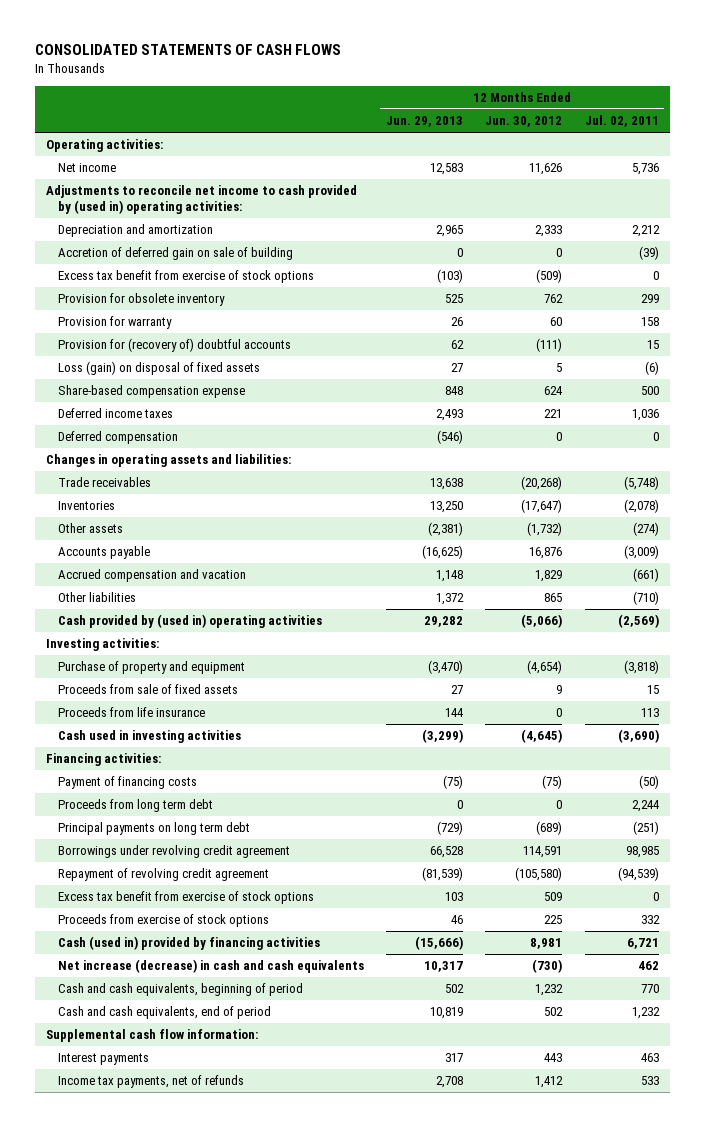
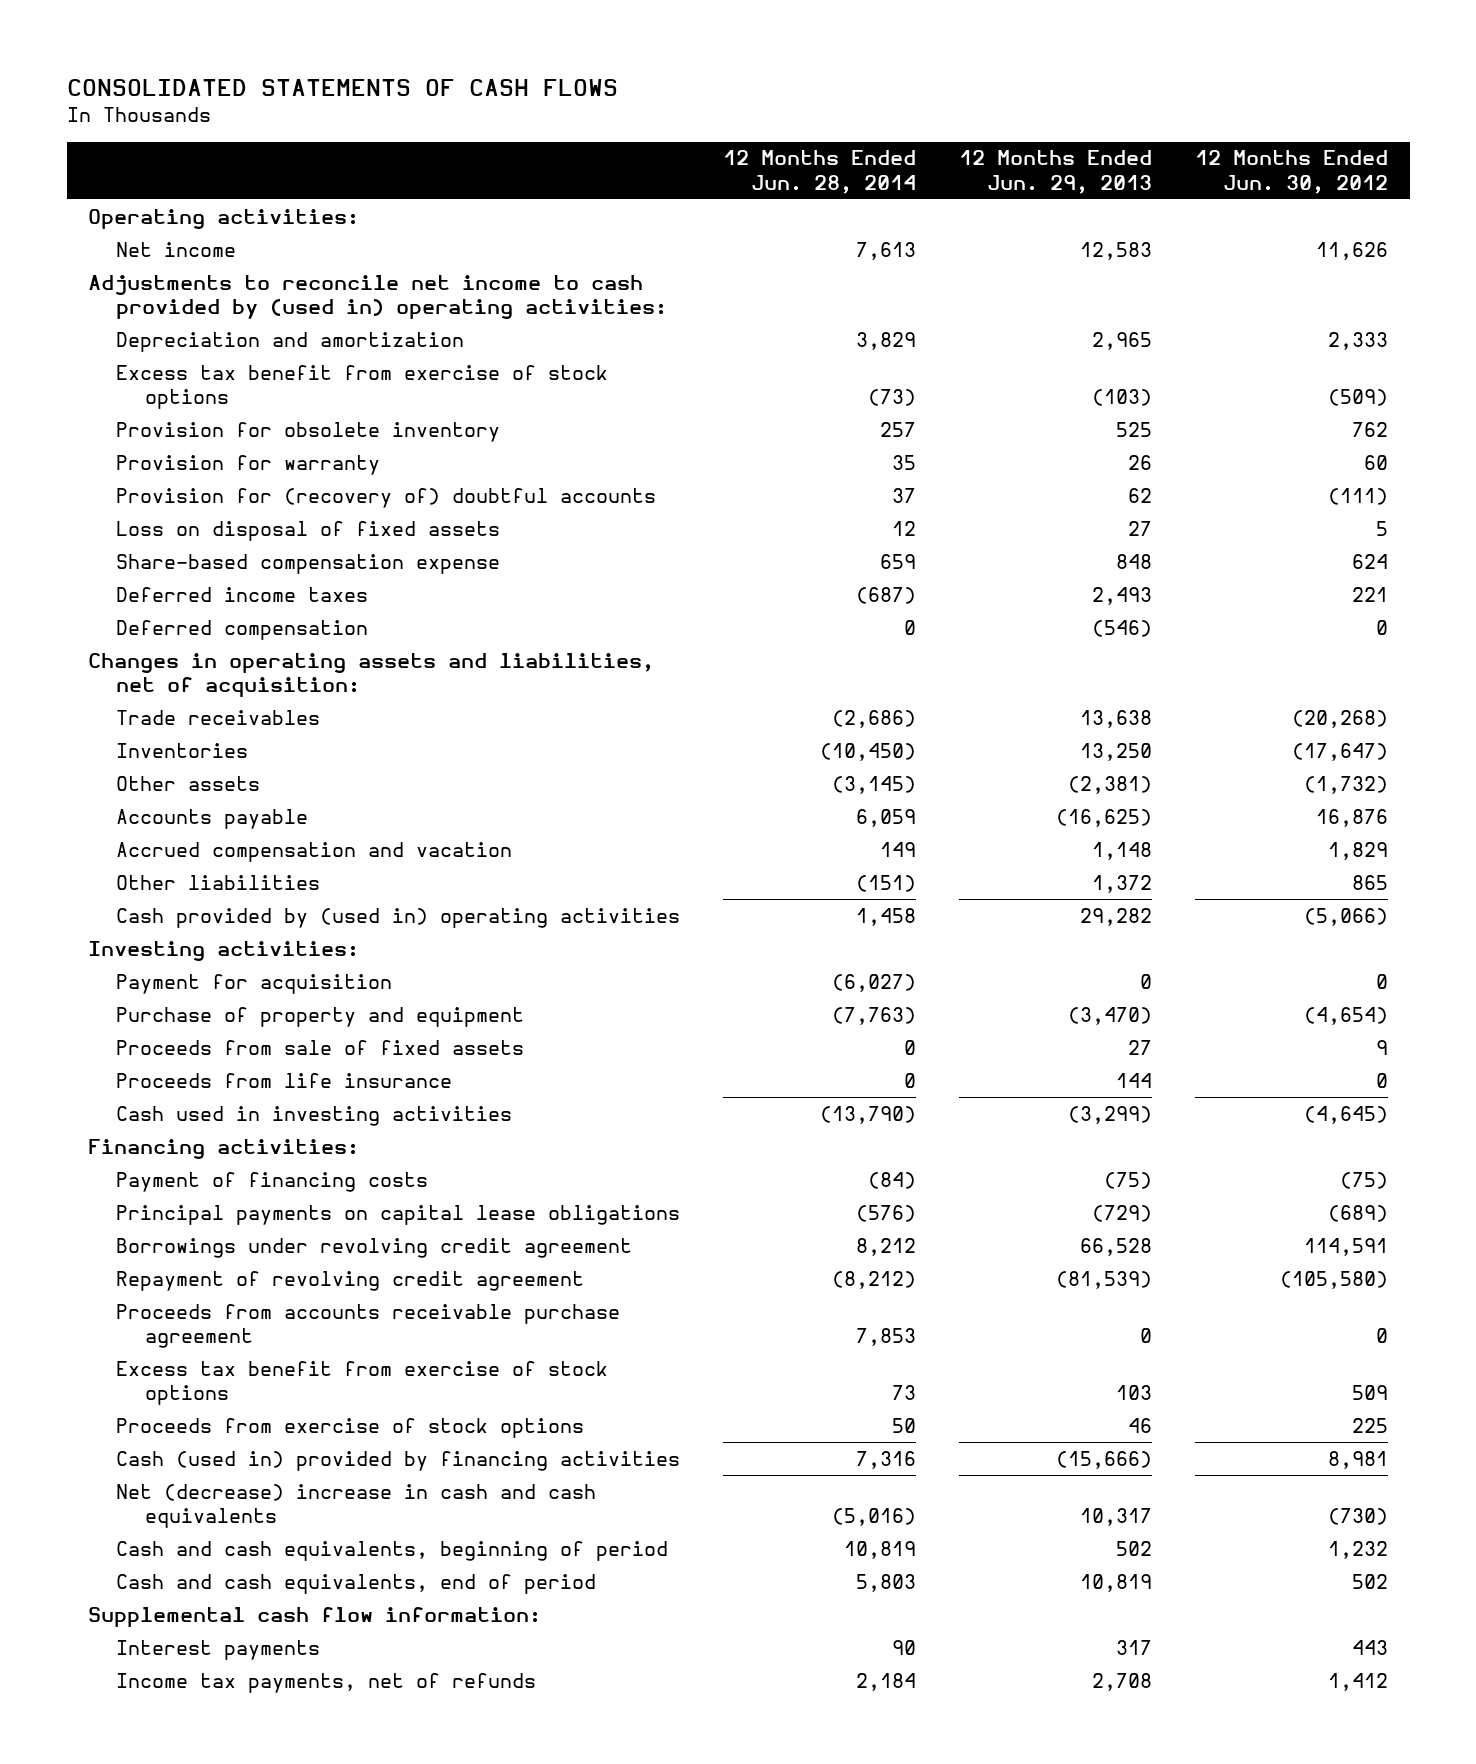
- | 12 Months Ended Jun. 29, 2013 | 12 Months Ended Jun. 30, 2012 | 12 Months Ended Jul. 02, 2011
+ | 12 Months Ended Jun. 28, 2014 | 12 Months Ended Jun. 29, 2013 | 12 Months Ended Jun. 30, 2012
- Accretion of deferred gain on sale of building | 0 | 0 | (39)
- Loss (gain) on disposal of fixed assets | 27 | 5 | (6)
+ Loss on disposal of fixed assets | 12 | 27 | 5
- Changes in operating assets and liabilities:
+ Changes in operating assets and liabilities, net of acquisition:
+ Payment for acquisition | (6,027) | 0 | 0
- Proceeds from long term debt | 0 | 0 | 2,244
- Principal payments on long term debt | (729) | (689) | (251)
+ Principal payments on capital lease obligations | (576) | (729) | (689)
+ Proceeds from accounts receivable purchase agreement | 7,853 | 0 | 0
- Net increase (decrease) in cash and cash equivalents | 10,317 | (730) | 462
+ Net (decrease) increase in cash and cash equivalents | (5,016) | 10,317 | (730)

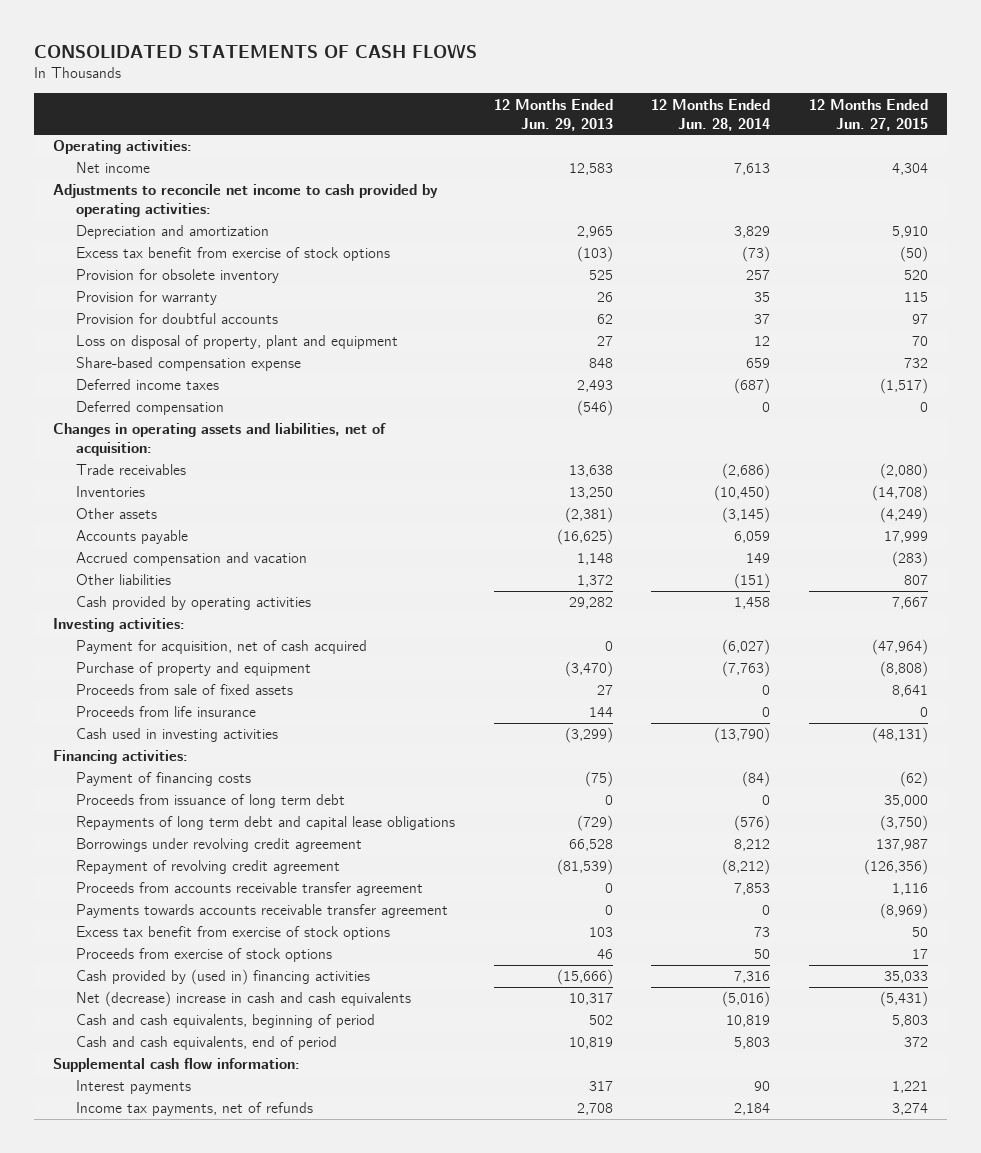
- | 12 Months Ended Jun. 28, 2014 | 12 Months Ended Jun. 29, 2013 | 12 Months Ended Jun. 30, 2012
+ | 12 Months Ended Jun. 29, 2013 | 12 Months Ended Jun. 28, 2014 | 12 Months Ended Jun. 27, 2015
- Adjustments to reconcile net income to cash provided by (used in) operating activities:
+ Adjustments to reconcile net income to cash provided by operating activities:
- Provision for (recovery of) doubtful accounts | 37 | 62 | (111)
- Loss on disposal of fixed assets | 12 | 27 | 5
+ Provision for doubtful accounts | 62 | 37 | 97
+ Loss on disposal of property, plant and equipment | 27 | 12 | 70
- Cash provided by (used in) operating activities | 1,458 | 29,282 | (5,066)
+ Cash provided by operating activities | 29,282 | 1,458 | 7,667
- Payment for acquisition | (6,027) | 0 | 0
+ Payment for acquisition, net of cash acquired | 0 | (6,027) | (47,964)
- Principal payments on capital lease obligations | (576) | (729) | (689)
+ Proceeds from issuance of long term debt | 0 | 0 | 35,000
+ Repayments of long term debt and capital lease obligations | (729) | (576) | (3,750)
- Proceeds from accounts receivable purchase agreement | 7,853 | 0 | 0
+ Proceeds from accounts receivable transfer agreement | 0 | 7,853 | 1,116
+ Payments towards accounts receivable transfer agreement | 0 | 0 | (8,969)
- Cash (used in) provided by financing activities | 7,316 | (15,666) | 8,981
+ Cash provided by (used in) financing activities | (15,666) | 7,316 | 35,033

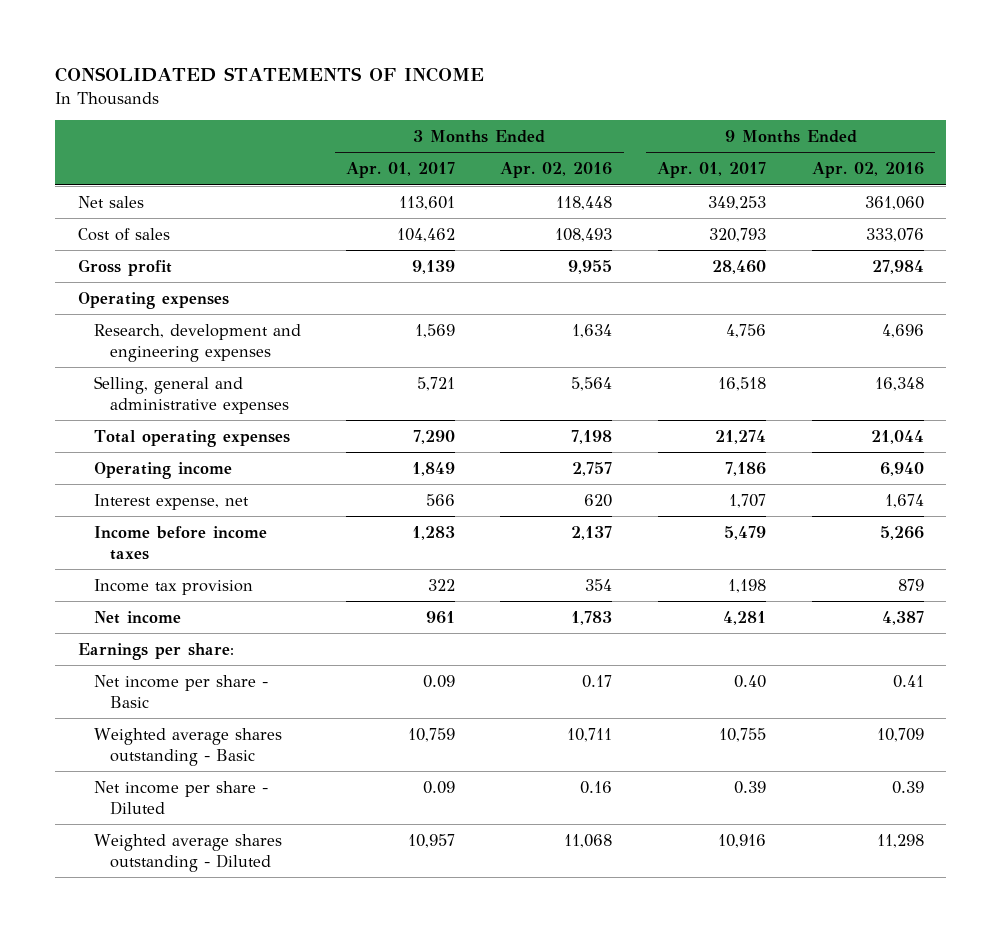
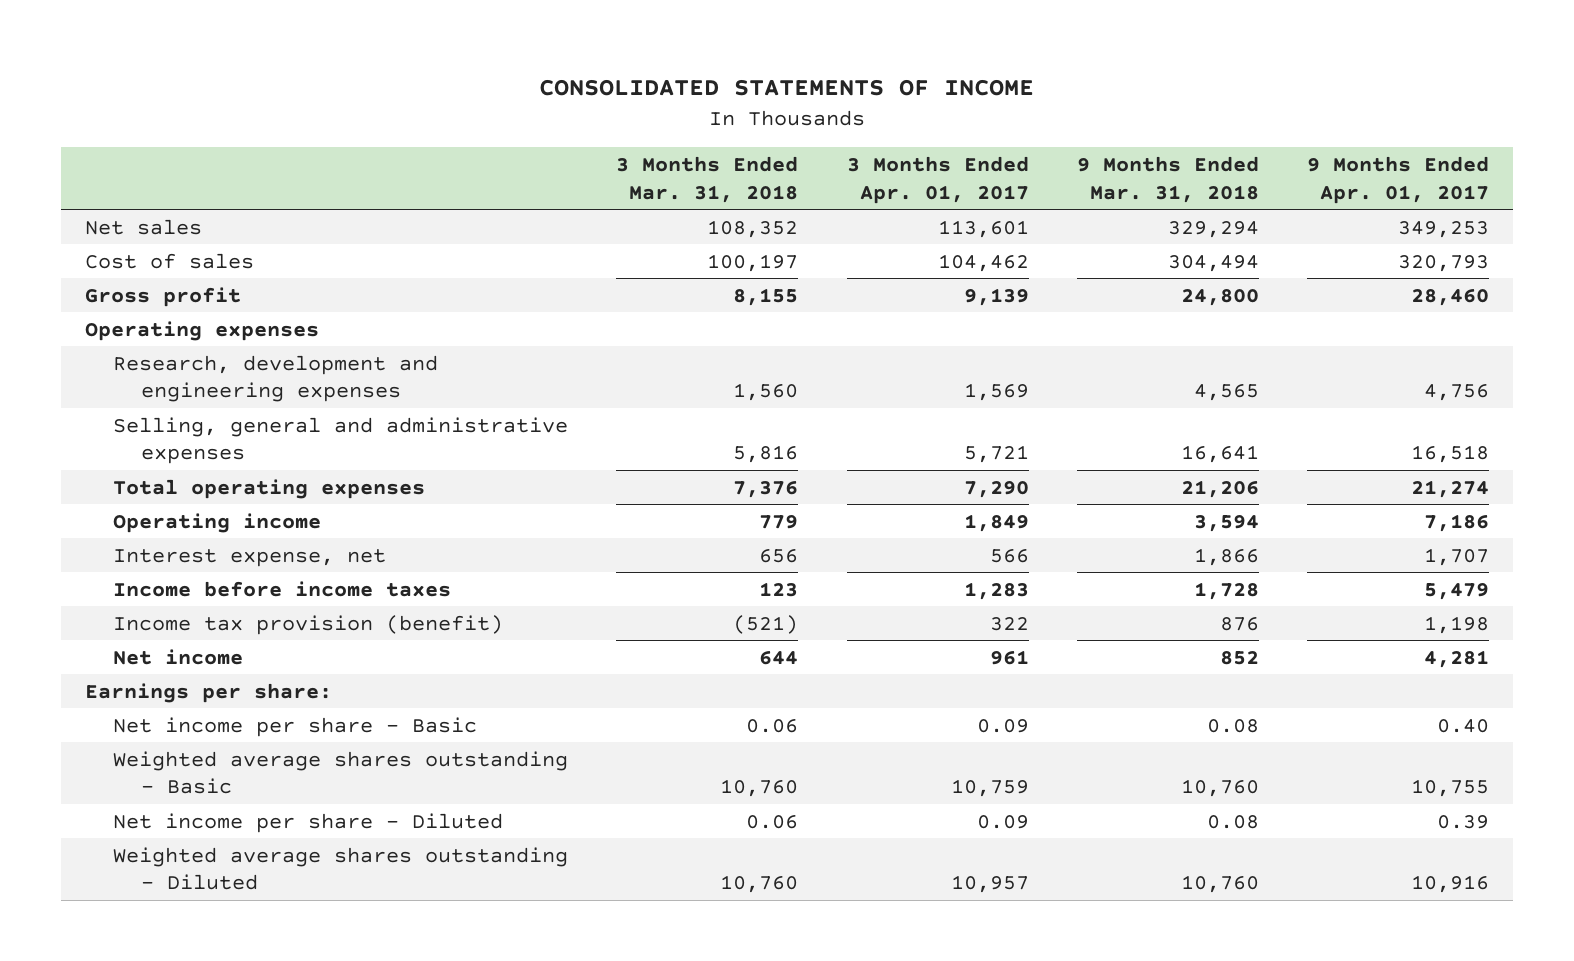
- | 3 Months Ended Apr. 01, 2017 | 3 Months Ended Apr. 02, 2016 | 9 Months Ended Apr. 01, 2017 | 9 Months Ended Apr. 02, 2016
+ | 3 Months Ended Mar. 31, 2018 | 3 Months Ended Apr. 01, 2017 | 9 Months Ended Mar. 31, 2018 | 9 Months Ended Apr. 01, 2017
- Income tax provision | 322 | 354 | 1,198 | 879
+ Income tax provision (benefit) | (521) | 322 | 876 | 1,198

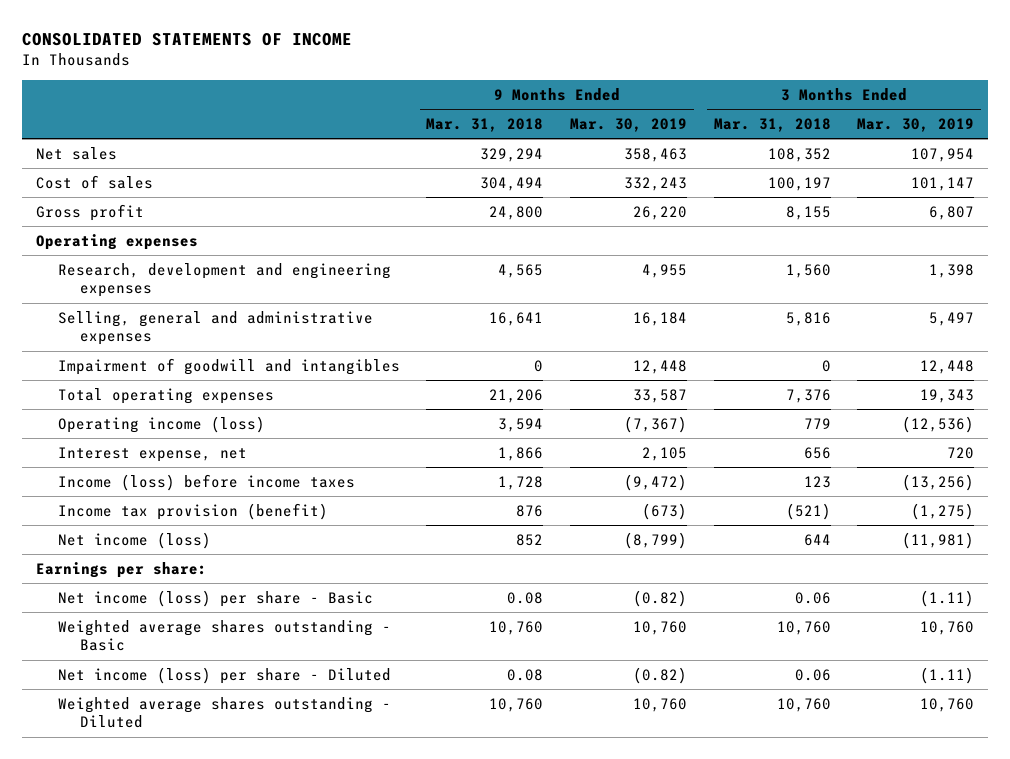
- | 3 Months Ended Mar. 31, 2018 | 3 Months Ended Apr. 01, 2017 | 9 Months Ended Mar. 31, 2018 | 9 Months Ended Apr. 01, 2017
+ | 9 Months Ended Mar. 31, 2018 | 9 Months Ended Mar. 30, 2019 | 3 Months Ended Mar. 31, 2018 | 3 Months Ended Mar. 30, 2019
+ Impairment of goodwill and intangibles | 0 | 12,448 | 0 | 12,448
- Operating income | 779 | 1,849 | 3,594 | 7,186
+ Operating income (loss) | 3,594 | (7,367) | 779 | (12,536)
- Income before income taxes | 123 | 1,283 | 1,728 | 5,479
+ Income (loss) before income taxes | 1,728 | (9,472) | 123 | (13,256)
- Net income | 644 | 961 | 852 | 4,281
+ Net income (loss) | 852 | (8,799) | 644 | (11,981)
- Net income per share - Basic | 0.06 | 0.09 | 0.08 | 0.40
+ Net income (loss) per share - Basic | 0.08 | (0.82) | 0.06 | (1.11)
- Net income per share - Diluted | 0.06 | 0.09 | 0.08 | 0.39
+ Net income (loss) per share - Diluted | 0.08 | (0.82) | 0.06 | (1.11)

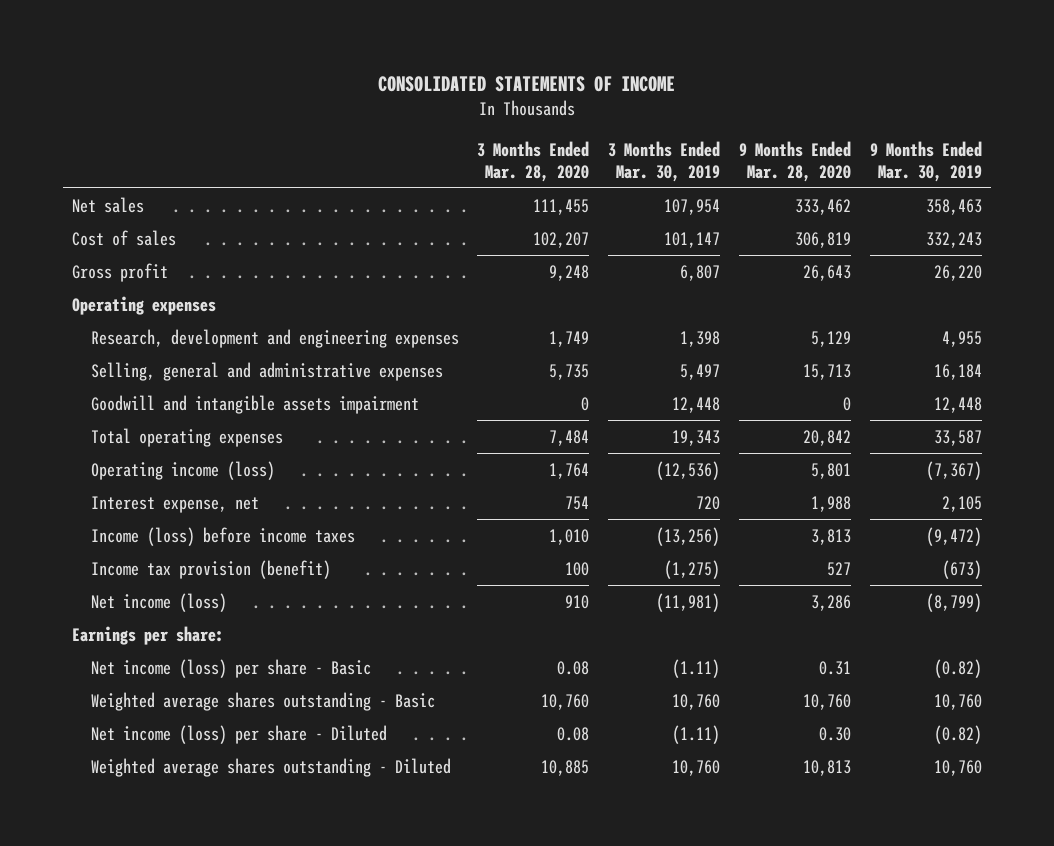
- | 9 Months Ended Mar. 31, 2018 | 9 Months Ended Mar. 30, 2019 | 3 Months Ended Mar. 31, 2018 | 3 Months Ended Mar. 30, 2019
+ | 3 Months Ended Mar. 28, 2020 | 3 Months Ended Mar. 30, 2019 | 9 Months Ended Mar. 28, 2020 | 9 Months Ended Mar. 30, 2019
- Impairment of goodwill and intangibles | 0 | 12,448 | 0 | 12,448
+ Goodwill and intangible assets impairment | 0 | 12,448 | 0 | 12,448

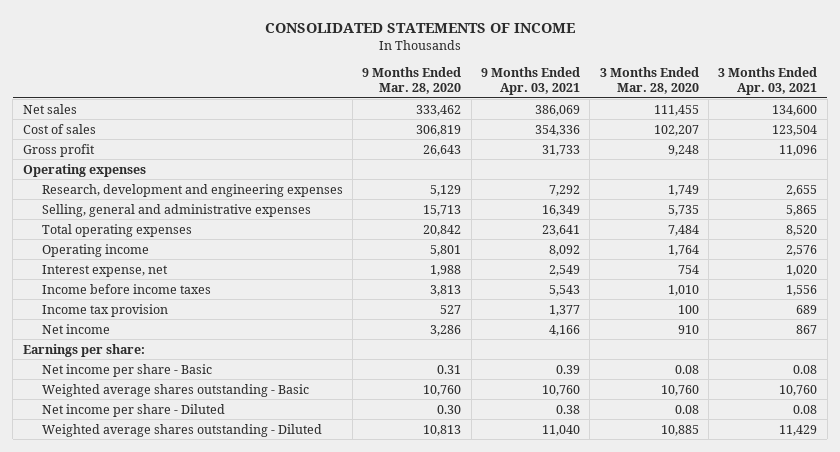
- | 3 Months Ended Mar. 28, 2020 | 3 Months Ended Mar. 30, 2019 | 9 Months Ended Mar. 28, 2020 | 9 Months Ended Mar. 30, 2019
+ | 9 Months Ended Mar. 28, 2020 | 9 Months Ended Apr. 03, 2021 | 3 Months Ended Mar. 28, 2020 | 3 Months Ended Apr. 03, 2021
- Goodwill and intangible assets impairment | 0 | 12,448 | 0 | 12,448
- Operating income (loss) | 1,764 | (12,536) | 5,801 | (7,367)
+ Operating income | 5,801 | 8,092 | 1,764 | 2,576
- Income (loss) before income taxes | 1,010 | (13,256) | 3,813 | (9,472)
- Income tax provision (benefit) | 100 | (1,275) | 527 | (673)
- Net income (loss) | 910 | (11,981) | 3,286 | (8,799)
+ Income before income taxes | 3,813 | 5,543 | 1,010 | 1,556
+ Income tax provision | 527 | 1,377 | 100 | 689
+ Net income | 3,286 | 4,166 | 910 | 867
- Net income (loss) per share - Basic | 0.08 | (1.11) | 0.31 | (0.82)
+ Net income per share - Basic | 0.31 | 0.39 | 0.08 | 0.08
- Net income (loss) per share - Diluted | 0.08 | (1.11) | 0.30 | (0.82)
+ Net income per share - Diluted | 0.30 | 0.38 | 0.08 | 0.08

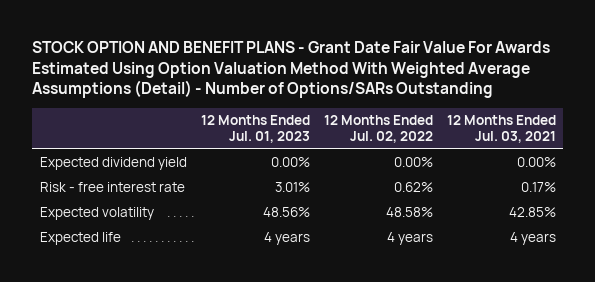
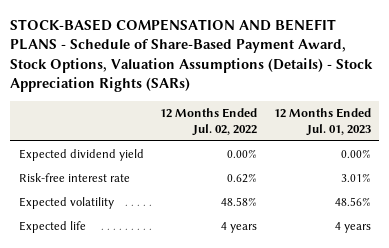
- STOCK OPTION AND BENEFIT PLANS - Grant Date Fair Value For Awards Estimated Using Option Valuation Method With Weighted Average Assumptions (Detail) - Number of Options/SARs Outstanding
+ STOCK-BASED COMPENSATION AND BENEFIT PLANS - Schedule of Share-Based Payment Award, Stock Options, Valuation Assumptions (Details) - Stock Appreciation Rights (SARs)
- | 12 Months Ended Jul. 01, 2023 | 12 Months Ended Jul. 02, 2022 | 12 Months Ended Jul. 03, 2021
+ | 12 Months Ended Jul. 02, 2022 | 12 Months Ended Jul. 01, 2023
- Risk - free interest rate | 3.01% | 0.62% | 0.17%
+ Risk-free interest rate | 0.62% | 3.01%

